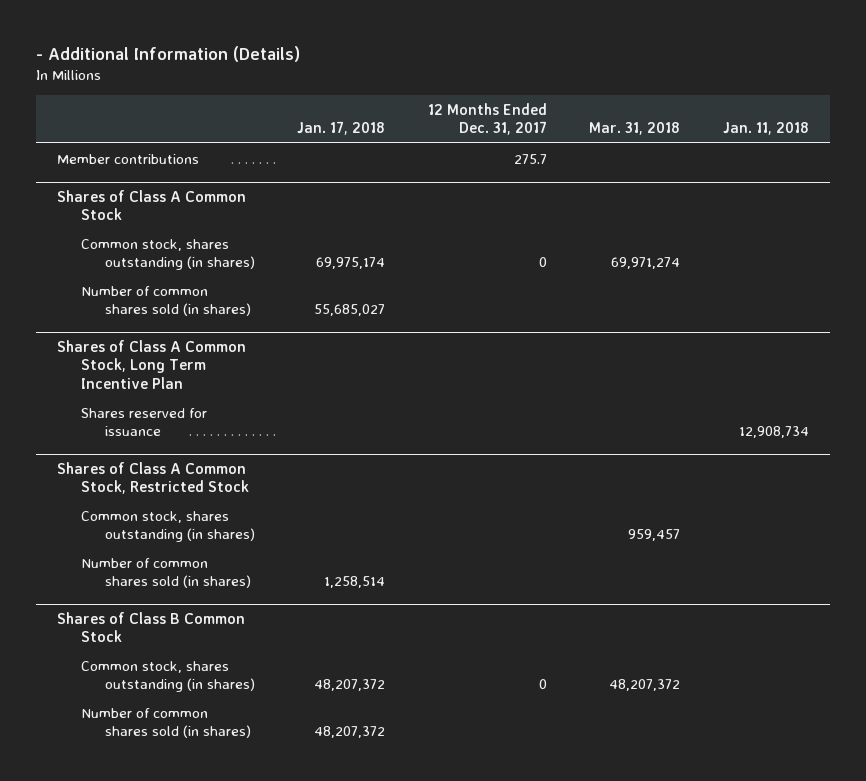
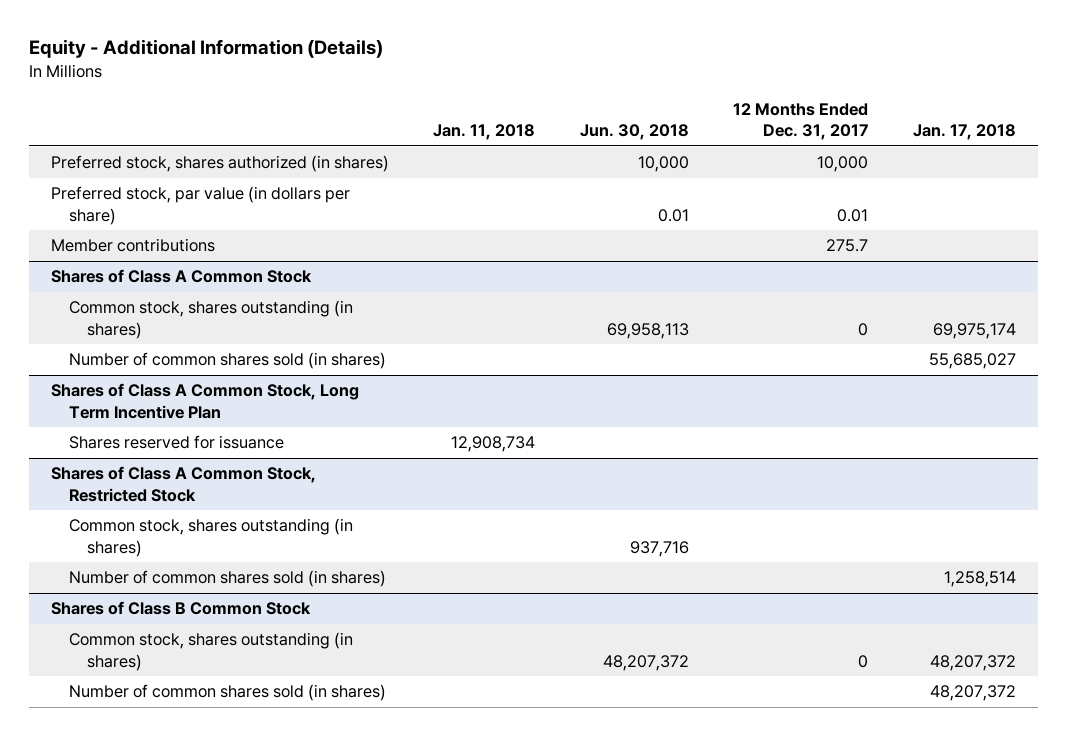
- - Additional Information (Details)
+ Equity - Additional Information (Details)
- | Jan. 17, 2018 | 12 Months Ended Dec. 31, 2017 | Mar. 31, 2018 | Jan. 11, 2018
+ | Jan. 11, 2018 | Jun. 30, 2018 | 12 Months Ended Dec. 31, 2017 | Jan. 17, 2018
+ Preferred stock, shares authorized (in shares) | | 10,000 | 10,000 |
+ Preferred stock, par value (in dollars per share) | | 0.01 | 0.01 |

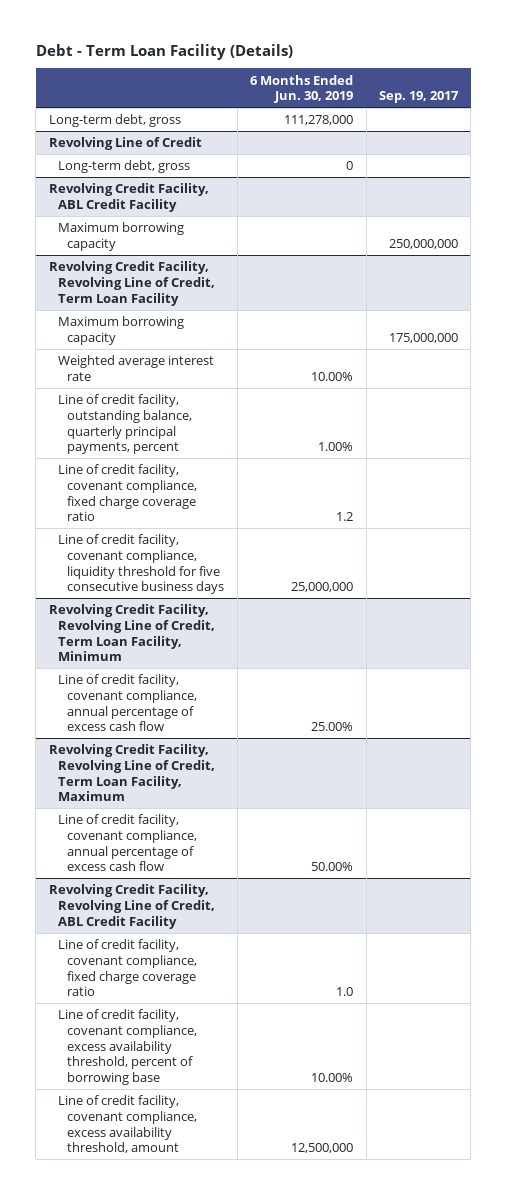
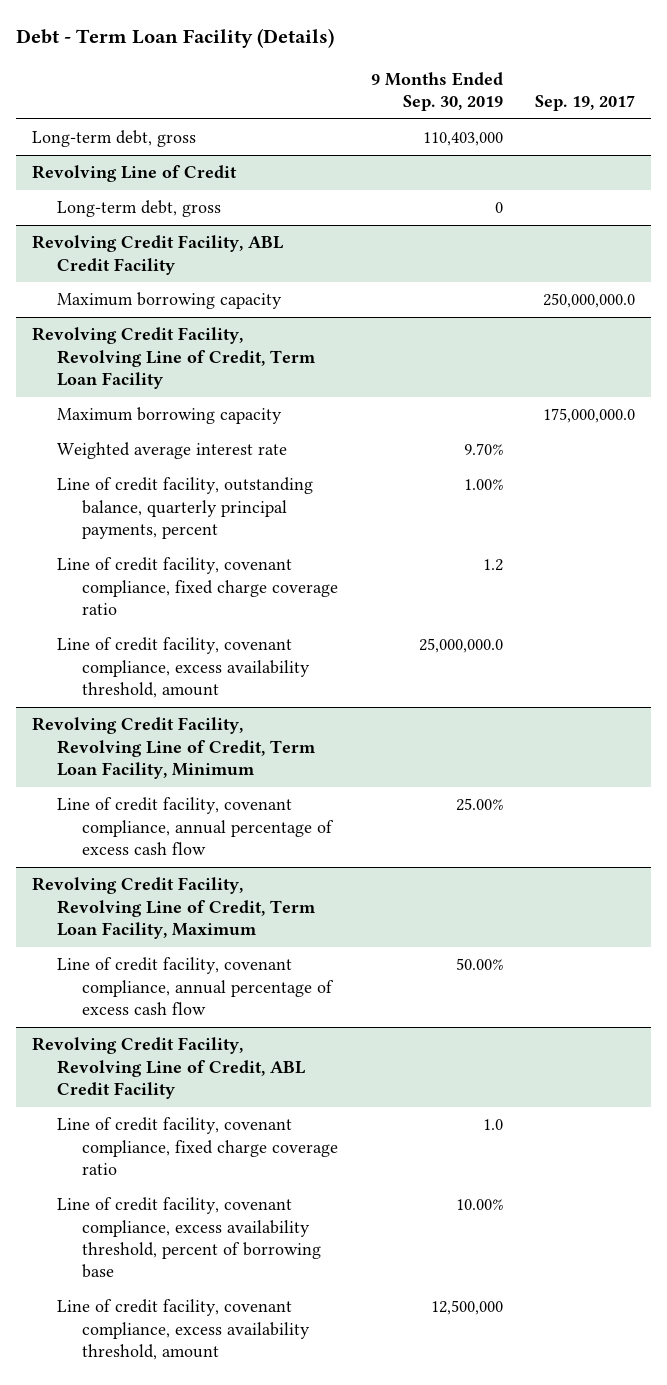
- | 6 Months Ended Jun. 30, 2019 | Sep. 19, 2017
+ | 9 Months Ended Sep. 30, 2019 | Sep. 19, 2017
@ Revolving Credit Facility, ABL Credit Facility
- Maximum borrowing capacity | | 250,000,000
+ Maximum borrowing capacity | | 250,000,000.0
@ Revolving Credit Facility, Revolving Line of Credit, Term Loan Facility
- Maximum borrowing capacity | | 175,000,000
+ Maximum borrowing capacity | | 175,000,000.0
- Line of credit facility, covenant compliance, liquidity threshold for five consecutive business days | 25,000,000 |
+ Line of credit facility, covenant compliance, excess availability threshold, amount | 25,000,000.0 |

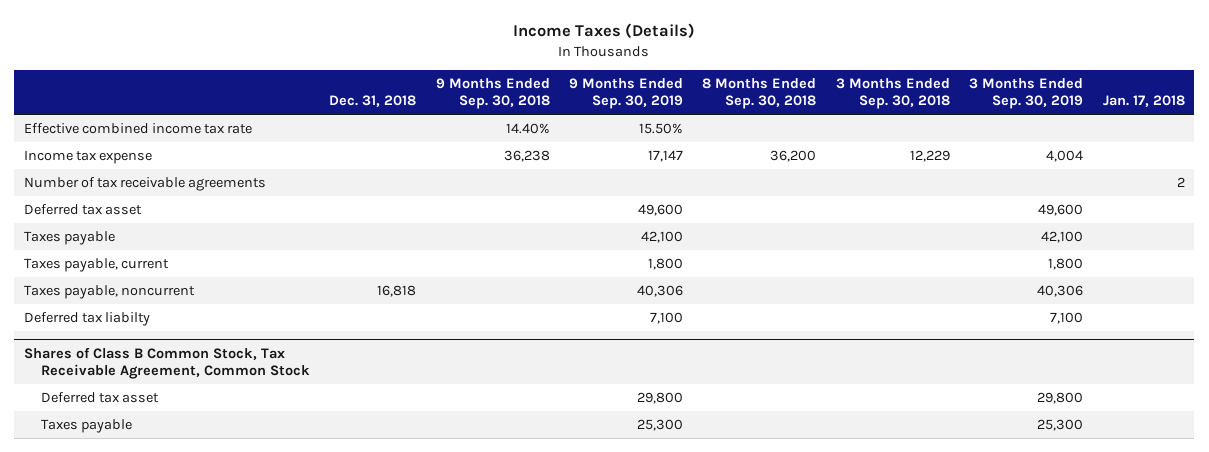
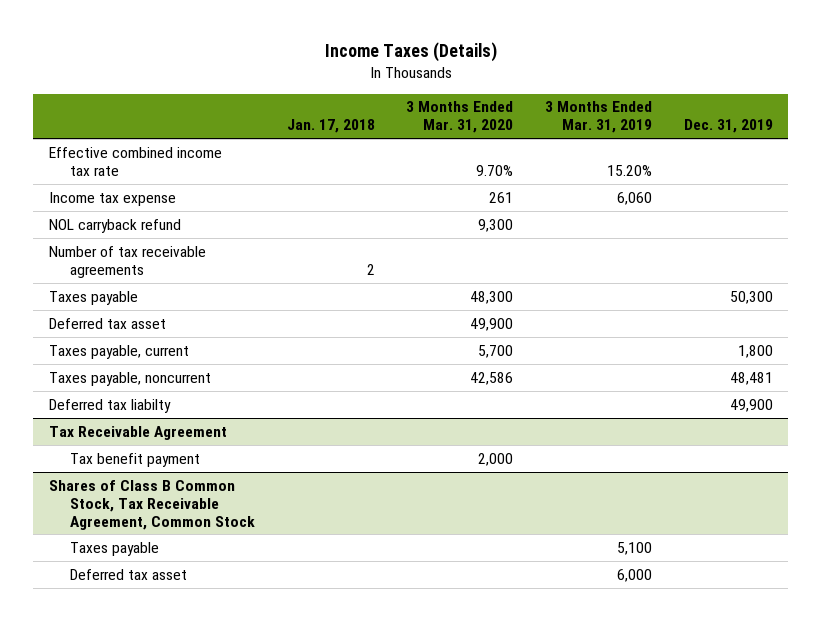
- | Dec. 31, 2018 | 9 Months Ended Sep. 30, 2018 | 9 Months Ended Sep. 30, 2019 | 8 Months Ended Sep. 30, 2018 | 3 Months Ended Sep. 30, 2018 | 3 Months Ended Sep. 30, 2019 | Jan. 17, 2018
+ | Jan. 17, 2018 | 3 Months Ended Mar. 31, 2020 | 3 Months Ended Mar. 31, 2019 | Dec. 31, 2019
+ NOL carryback refund | | 9,300 | |
moved down: Deferred tax asset | | 49,900 | |
+ Tax Receivable Agreement
+ Tax benefit payment | | 2,000 | |
@ Shares of Class B Common Stock, Tax Receivable Agreement, Common Stock
moved down: Deferred tax asset | | | 6,000 |

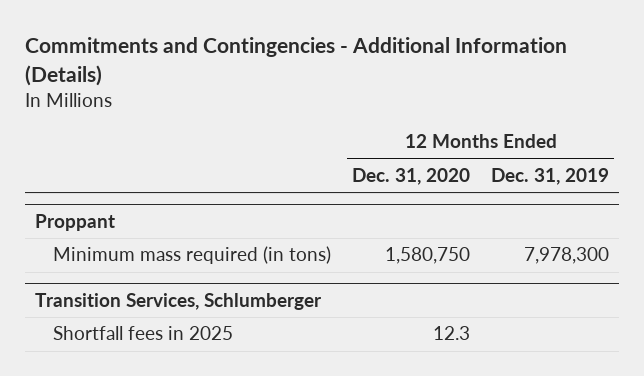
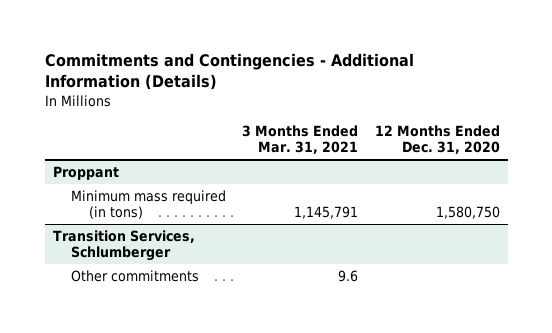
- | 12 Months Ended Dec. 31, 2020 | 12 Months Ended Dec. 31, 2019
+ | 3 Months Ended Mar. 31, 2021 | 12 Months Ended Dec. 31, 2020
@ Transition Services, Schlumberger
- Shortfall fees in 2025 | 12.3 |
+ Other commitments | 9.6 |

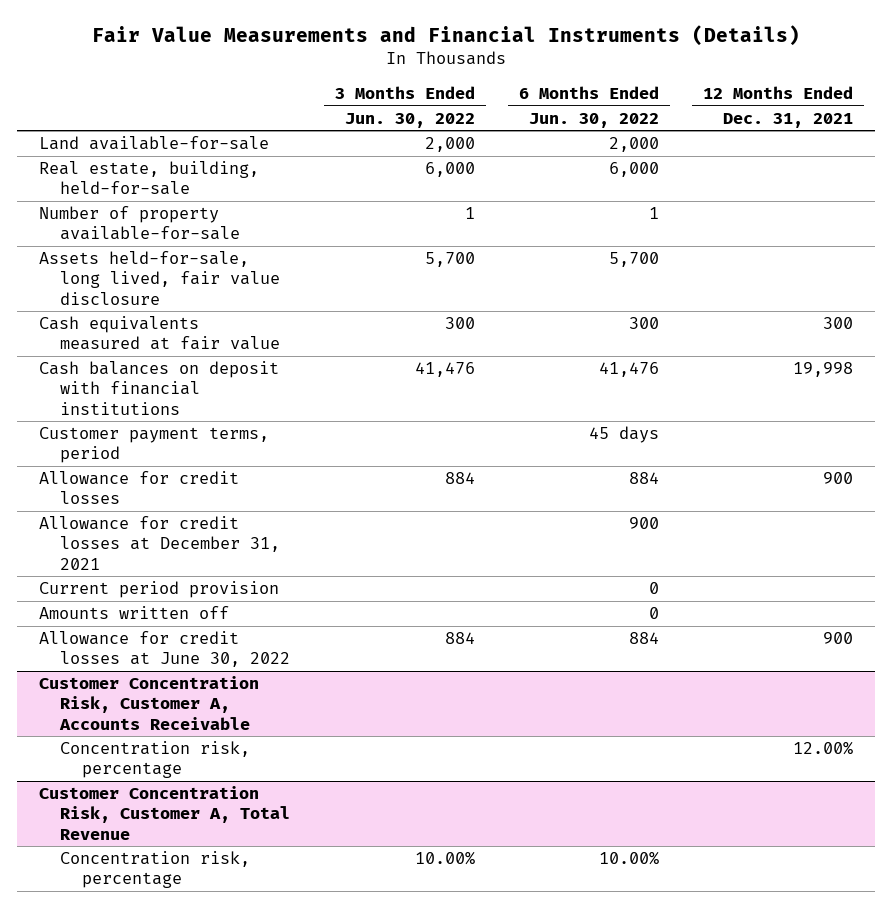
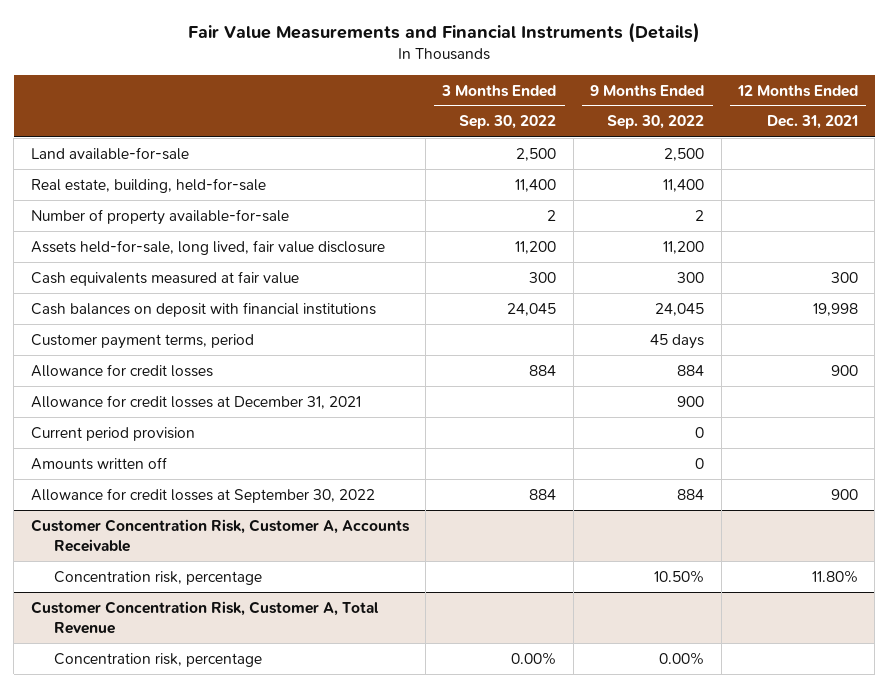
- | 3 Months Ended Jun. 30, 2022 | 6 Months Ended Jun. 30, 2022 | 12 Months Ended Dec. 31, 2021
+ | 3 Months Ended Sep. 30, 2022 | 9 Months Ended Sep. 30, 2022 | 12 Months Ended Dec. 31, 2021
- Allowance for credit losses at June 30, 2022 | 884 | 884 | 900
+ Allowance for credit losses at September 30, 2022 | 884 | 884 | 900
@ Customer Concentration Risk, Customer A, Accounts Receivable
- Concentration risk, percentage | | | 12.00%
+ Concentration risk, percentage | | 10.50% | 11.80%

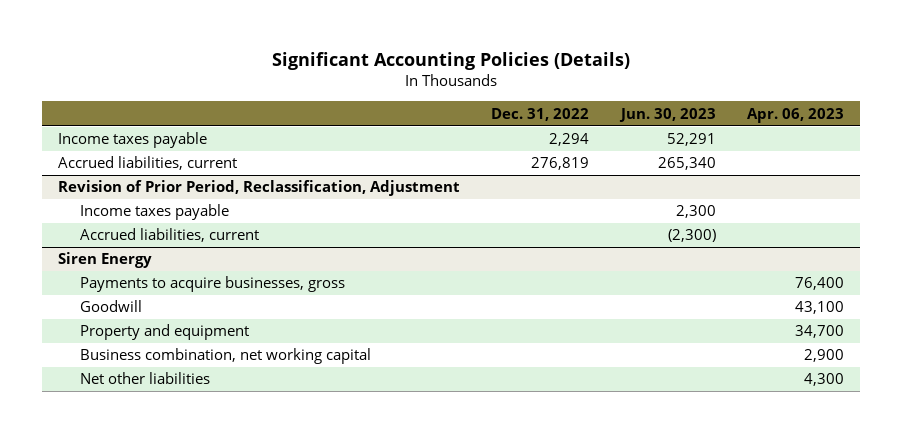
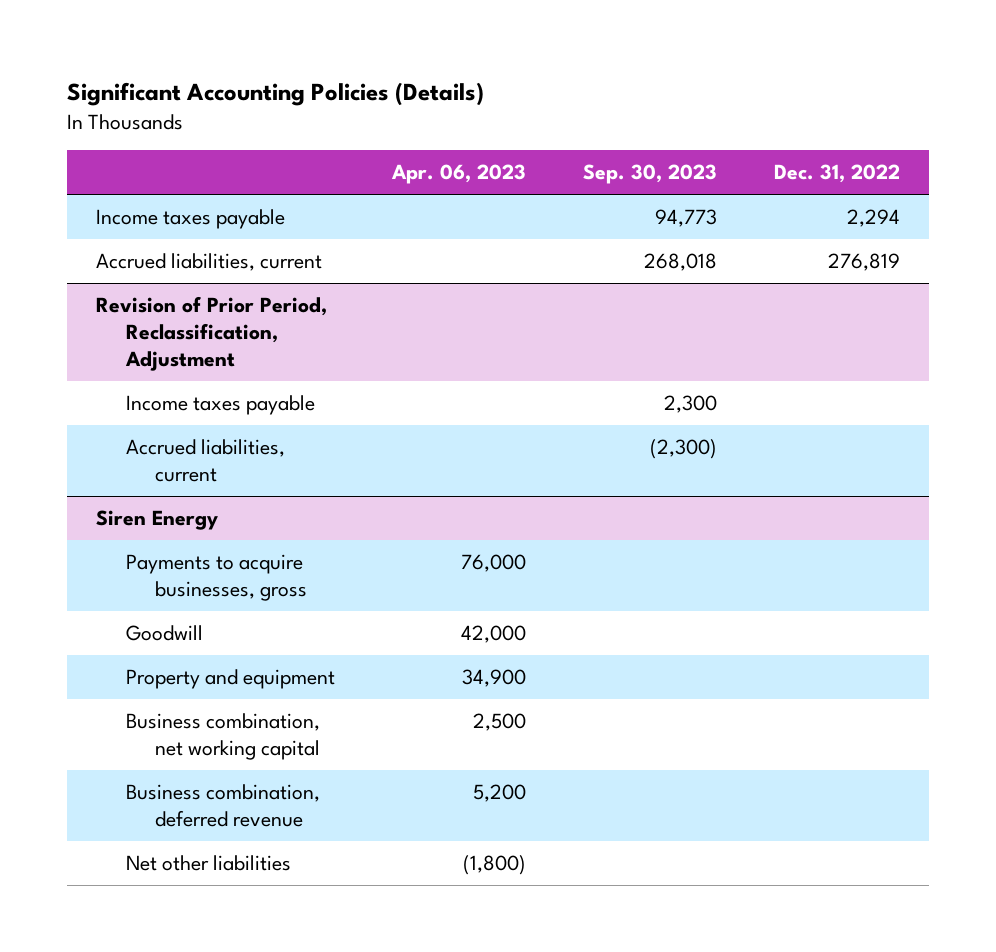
- | Dec. 31, 2022 | Jun. 30, 2023 | Apr. 06, 2023
+ | Apr. 06, 2023 | Sep. 30, 2023 | Dec. 31, 2022
@ Siren Energy
- Payments to acquire businesses, gross | | | 76,400
- Goodwill | | | 43,100
- Property and equipment | | | 34,700
- Business combination, net working capital | | | 2,900
- Net other liabilities | | | 4,300
+ Payments to acquire businesses, gross | 76,000 | |
+ Goodwill | 42,000 | |
+ Property and equipment | 34,900 | |
+ Business combination, net working capital | 2,500 | |
+ Business combination, deferred revenue | 5,200 | |
+ Net other liabilities | (1,800) | |

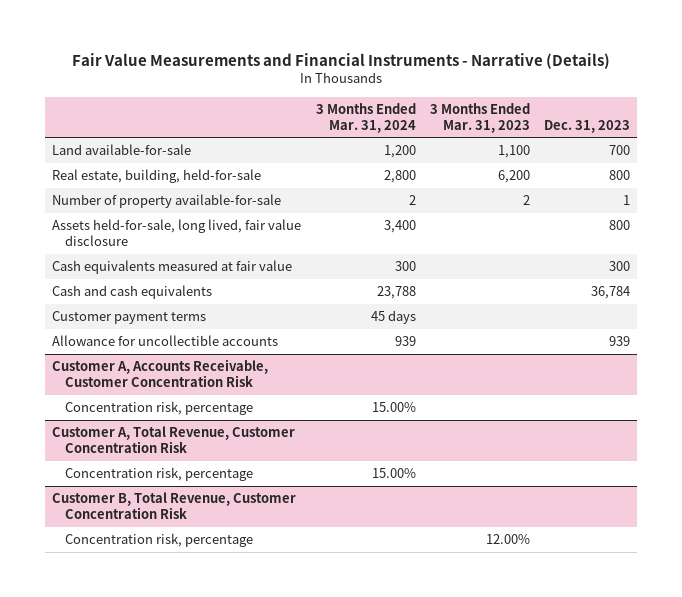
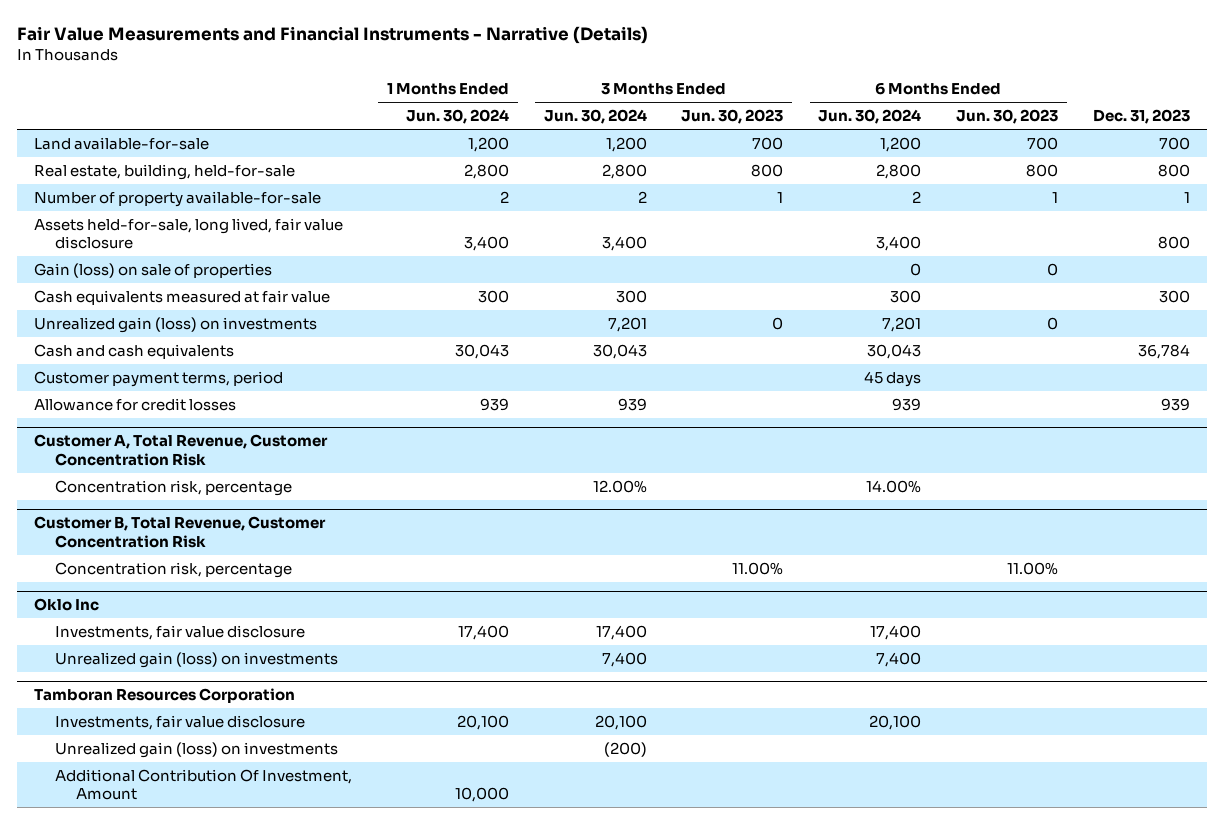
- | 3 Months Ended Mar. 31, 2024 | 3 Months Ended Mar. 31, 2023 | Dec. 31, 2023
+ | 1 Months Ended Jun. 30, 2024 | 3 Months Ended Jun. 30, 2024 | 3 Months Ended Jun. 30, 2023 | 6 Months Ended Jun. 30, 2024 | 6 Months Ended Jun. 30, 2023 | Dec. 31, 2023
+ Gain (loss) on sale of properties | | | | 0 | 0 |
+ Unrealized gain (loss) on investments | | 7,201 | 0 | 7,201 | 0 |
- Customer payment terms | 45 days | |
- Allowance for uncollectible accounts | 939 | | 939
- Customer A, Accounts Receivable, Customer Concentration Risk
- Concentration risk, percentage | 15.00% | |
+ Customer payment terms, period | | | | 45 days | |
+ Allowance for credit losses | 939 | 939 | | 939 | | 939
+ Oklo Inc
+ Investments, fair value disclosure | 17,400 | 17,400 | | 17,400 | |
+ Unrealized gain (loss) on investments | | 7,400 | | 7,400 | |
+ Tamboran Resources Corporation
+ Investments, fair value disclosure | 20,100 | 20,100 | | 20,100 | |
+ Unrealized gain (loss) on investments | | (200) | | | |
+ Additional Contribution Of Investment, Amount | 10,000 | | | | |

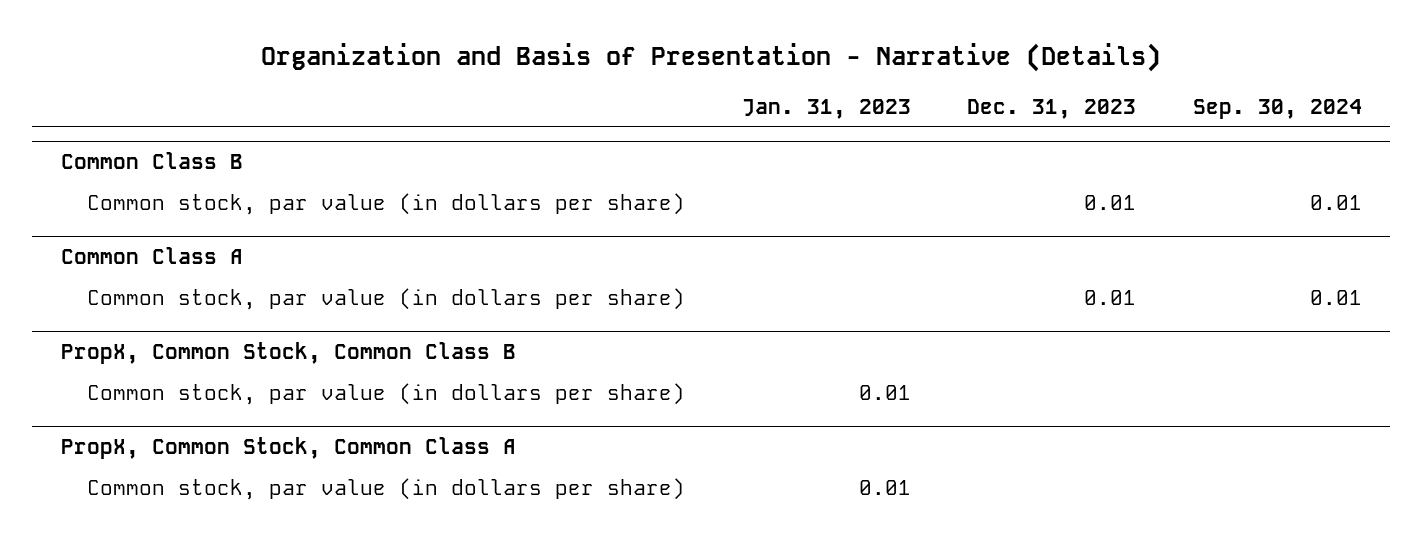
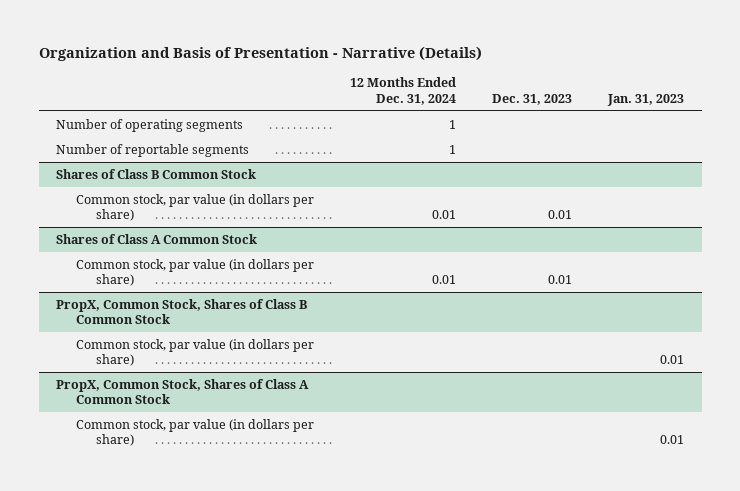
- | Jan. 31, 2023 | Dec. 31, 2023 | Sep. 30, 2024
+ | 12 Months Ended Dec. 31, 2024 | Dec. 31, 2023 | Jan. 31, 2023
- Common Class B
+ Number of operating segments | 1 | |
+ Number of reportable segments | 1 | |
+ Shares of Class B Common Stock
- Common Class A
+ Shares of Class A Common Stock
- PropX, Common Stock, Common Class B
+ PropX, Common Stock, Shares of Class B Common Stock
- PropX, Common Stock, Common Class A
+ PropX, Common Stock, Shares of Class A Common Stock

